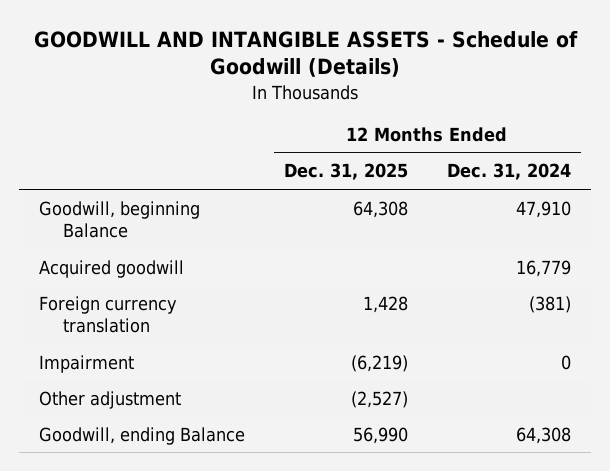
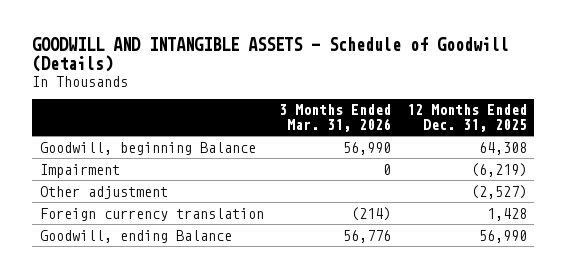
- | 12 Months Ended Dec. 31, 2025 | 12 Months Ended Dec. 31, 2024
+ | 3 Months Ended Mar. 31, 2026 | 12 Months Ended Dec. 31, 2025
- Acquired goodwill | | 16,779
moved down: Foreign currency translation | (214) | 1,428

